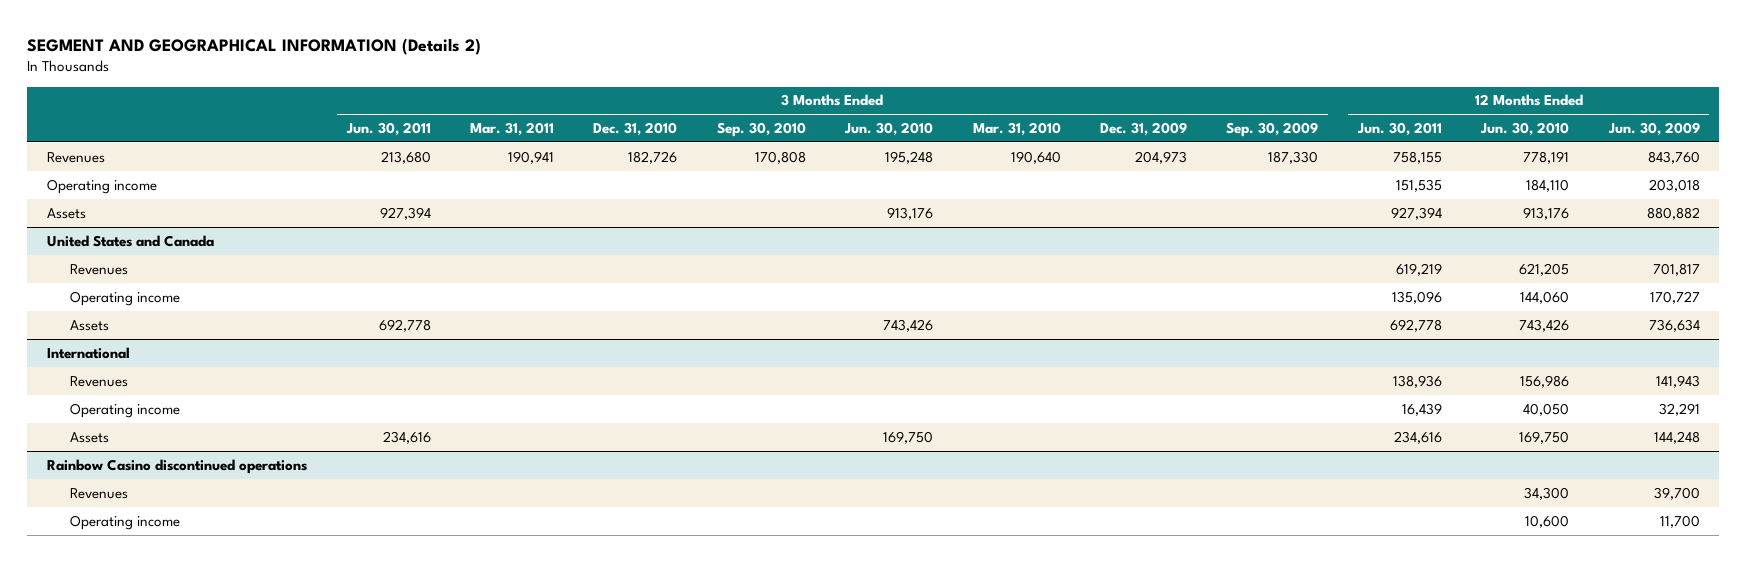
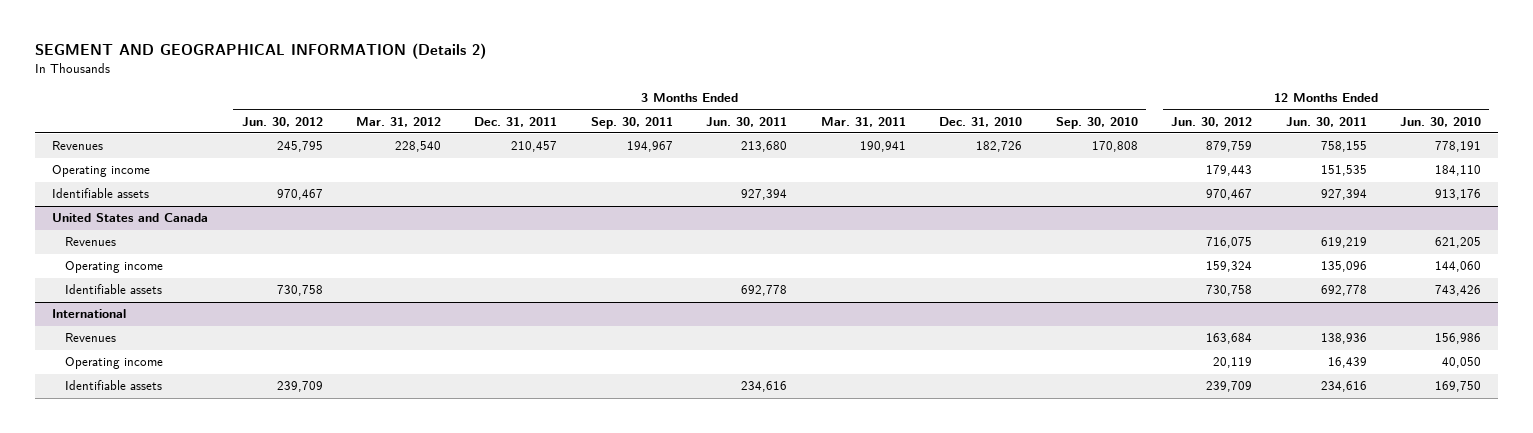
- | 3 Months Ended Jun. 30, 2011 | 3 Months Ended Mar. 31, 2011 | 3 Months Ended Dec. 31, 2010 | 3 Months Ended Sep. 30, 2010 | 3 Months Ended Jun. 30, 2010 | 3 Months Ended Mar. 31, 2010 | 3 Months Ended Dec. 31, 2009 | 3 Months Ended Sep. 30, 2009 | 12 Months Ended Jun. 30, 2011 | 12 Months Ended Jun. 30, 2010 | 12 Months Ended Jun. 30, 2009
+ | 3 Months Ended Jun. 30, 2012 | 3 Months Ended Mar. 31, 2012 | 3 Months Ended Dec. 31, 2011 | 3 Months Ended Sep. 30, 2011 | 3 Months Ended Jun. 30, 2011 | 3 Months Ended Mar. 31, 2011 | 3 Months Ended Dec. 31, 2010 | 3 Months Ended Sep. 30, 2010 | 12 Months Ended Jun. 30, 2012 | 12 Months Ended Jun. 30, 2011 | 12 Months Ended Jun. 30, 2010
- Assets | 927,394 | | | | 913,176 | | | | 927,394 | 913,176 | 880,882
+ Identifiable assets | 970,467 | | | | 927,394 | | | | 970,467 | 927,394 | 913,176
@ United States and Canada
- Assets | 692,778 | | | | 743,426 | | | | 692,778 | 743,426 | 736,634
+ Identifiable assets | 730,758 | | | | 692,778 | | | | 730,758 | 692,778 | 743,426
@ International
- Assets | 234,616 | | | | 169,750 | | | | 234,616 | 169,750 | 144,248
- Rainbow Casino discontinued operations
- Revenues | | | | | | | | | | 34,300 | 39,700
- Operating income | | | | | | | | | | 10,600 | 11,700
@ International
+ Identifiable assets | 239,709 | | | | 234,616 | | | | 239,709 | 234,616 | 169,750

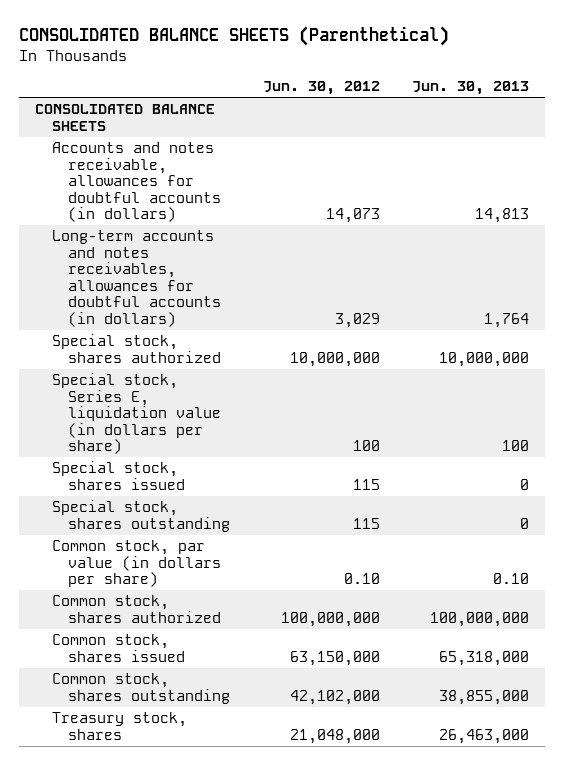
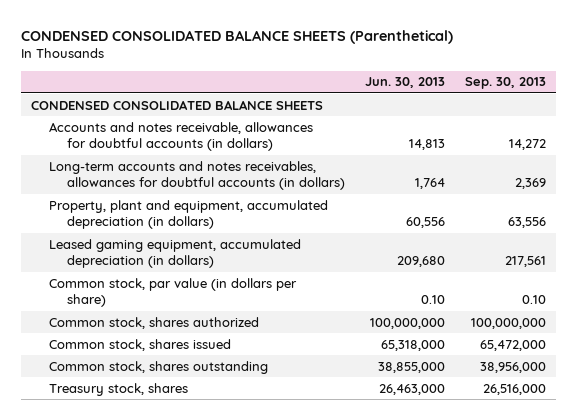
- CONSOLIDATED BALANCE SHEETS (Parenthetical)
+ CONDENSED CONSOLIDATED BALANCE SHEETS (Parenthetical)
- | Jun. 30, 2012 | Jun. 30, 2013
+ | Jun. 30, 2013 | Sep. 30, 2013
- CONSOLIDATED BALANCE SHEETS
+ CONDENSED CONSOLIDATED BALANCE SHEETS
- Special stock, shares authorized | 10,000,000 | 10,000,000
- Special stock, Series E, liquidation value (in dollars per share) | 100 | 100
- Special stock, shares issued | 115 | 0
- Special stock, shares outstanding | 115 | 0
+ Property, plant and equipment, accumulated depreciation (in dollars) | 60,556 | 63,556
+ Leased gaming equipment, accumulated depreciation (in dollars) | 209,680 | 217,561

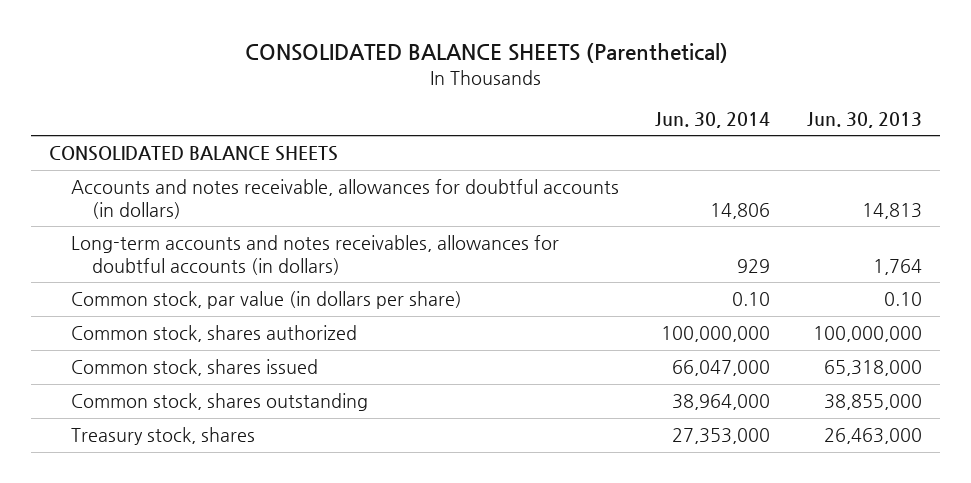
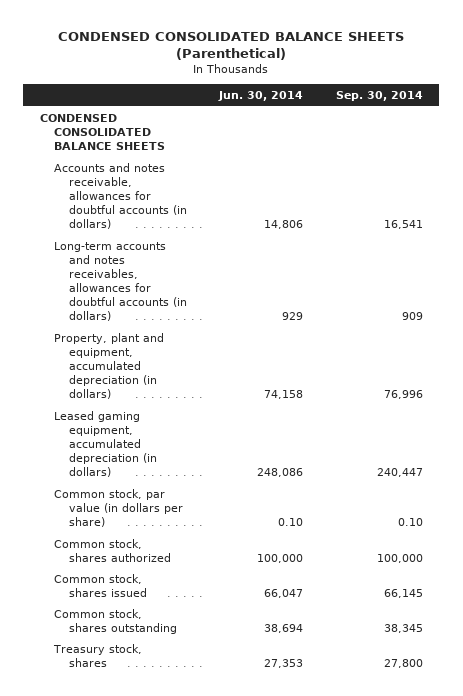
- CONSOLIDATED BALANCE SHEETS (Parenthetical)
+ CONDENSED CONSOLIDATED BALANCE SHEETS (Parenthetical)
- | Jun. 30, 2014 | Jun. 30, 2013
+ | Jun. 30, 2014 | Sep. 30, 2014
- CONSOLIDATED BALANCE SHEETS
+ CONDENSED CONSOLIDATED BALANCE SHEETS
+ Property, plant and equipment, accumulated depreciation (in dollars) | 74,158 | 76,996
+ Leased gaming equipment, accumulated depreciation (in dollars) | 248,086 | 240,447
- Common stock, shares authorized | 100,000,000 | 100,000,000
- Common stock, shares issued | 66,047,000 | 65,318,000
- Common stock, shares outstanding | 38,964,000 | 38,855,000
- Treasury stock, shares | 27,353,000 | 26,463,000
+ Common stock, shares authorized | 100,000 | 100,000
+ Common stock, shares issued | 66,047 | 66,145
+ Common stock, shares outstanding | 38,694 | 38,345
+ Treasury stock, shares | 27,353 | 27,800

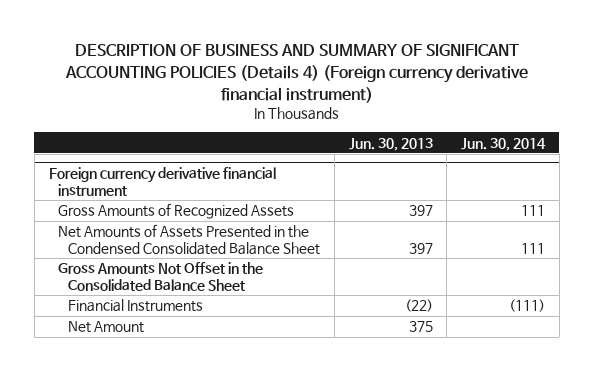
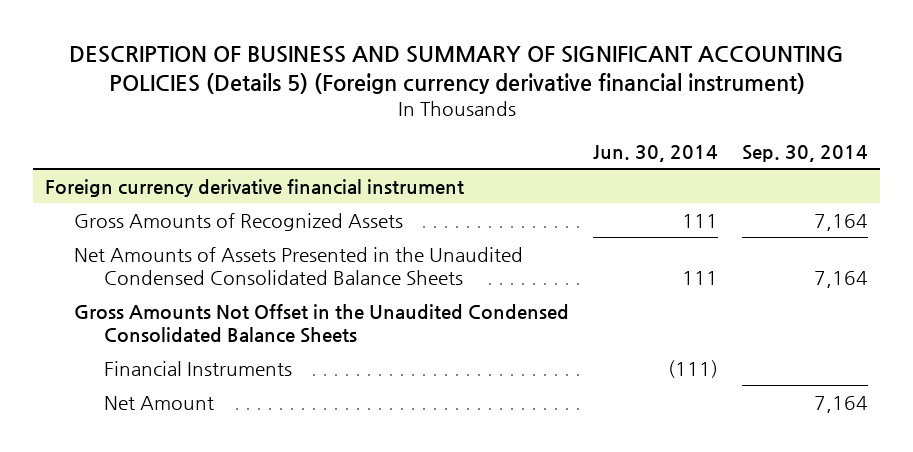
- DESCRIPTION OF BUSINESS AND SUMMARY OF SIGNIFICANT ACCOUNTING POLICIES (Details 4) (Foreign currency derivative financial instrument)
+ DESCRIPTION OF BUSINESS AND SUMMARY OF SIGNIFICANT ACCOUNTING POLICIES (Details 5) (Foreign currency derivative financial instrument)
- | Jun. 30, 2013 | Jun. 30, 2014
+ | Jun. 30, 2014 | Sep. 30, 2014
@ Foreign currency derivative financial instrument
- Net Amounts of Assets Presented in the Condensed Consolidated Balance Sheet | 397 | 111
- Gross Amounts Not Offset in the Consolidated Balance Sheet
+ Net Amounts of Assets Presented in the Unaudited Condensed Consolidated Balance Sheets | 111 | 7,164
+ Gross Amounts Not Offset in the Unaudited Condensed Consolidated Balance Sheets

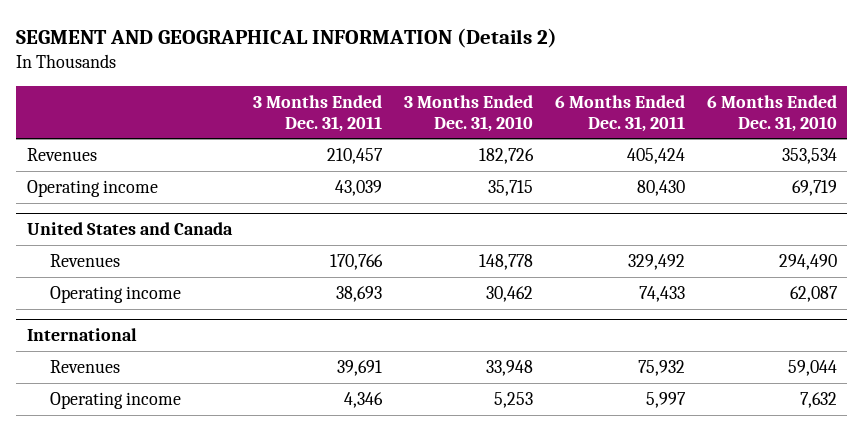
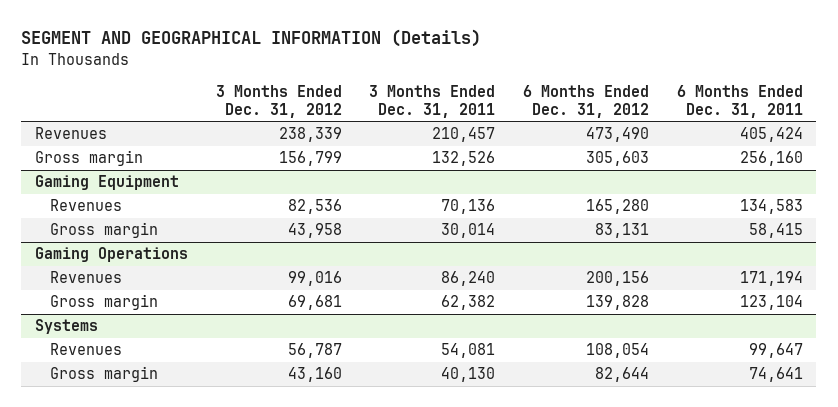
- SEGMENT AND GEOGRAPHICAL INFORMATION (Details 2)
+ SEGMENT AND GEOGRAPHICAL INFORMATION (Details)
- | 3 Months Ended Dec. 31, 2011 | 3 Months Ended Dec. 31, 2010 | 6 Months Ended Dec. 31, 2011 | 6 Months Ended Dec. 31, 2010
+ | 3 Months Ended Dec. 31, 2012 | 3 Months Ended Dec. 31, 2011 | 6 Months Ended Dec. 31, 2012 | 6 Months Ended Dec. 31, 2011
- Operating income | 43,039 | 35,715 | 80,430 | 69,719
- United States and Canada
- Revenues | 170,766 | 148,778 | 329,492 | 294,490
- Operating income | 38,693 | 30,462 | 74,433 | 62,087
- International
- Revenues | 39,691 | 33,948 | 75,932 | 59,044
- Operating income | 4,346 | 5,253 | 5,997 | 7,632
+ Gross margin | 156,799 | 132,526 | 305,603 | 256,160
+ Gaming Equipment
+ Revenues | 82,536 | 70,136 | 165,280 | 134,583
+ Gross margin | 43,958 | 30,014 | 83,131 | 58,415
+ Gaming Operations
+ Revenues | 99,016 | 86,240 | 200,156 | 171,194
+ Gross margin | 69,681 | 62,382 | 139,828 | 123,104
+ Systems
+ Revenues | 56,787 | 54,081 | 108,054 | 99,647
+ Gross margin | 43,160 | 40,130 | 82,644 | 74,641

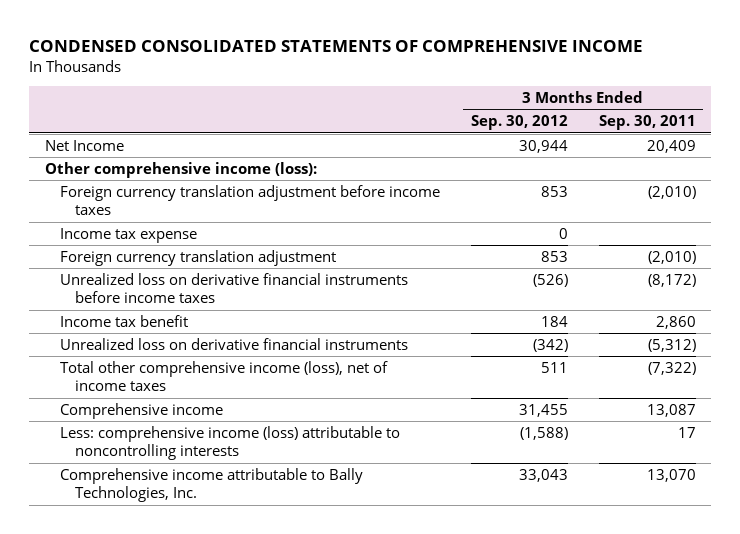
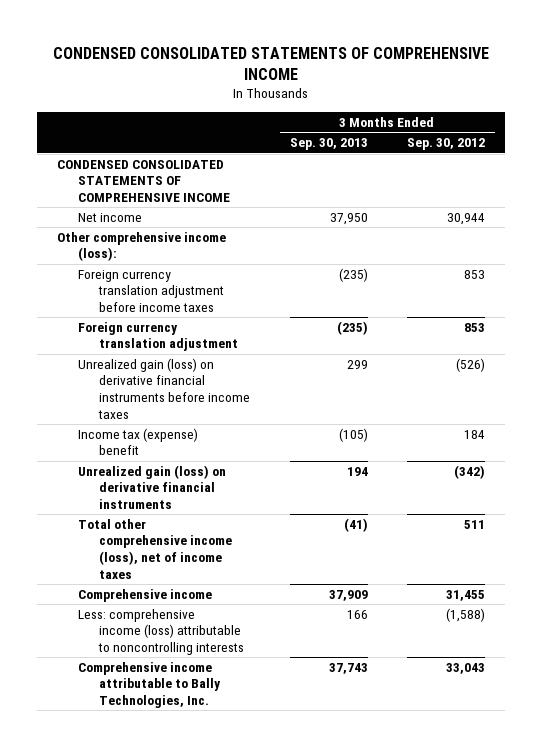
- | 3 Months Ended Sep. 30, 2012 | 3 Months Ended Sep. 30, 2011
+ | 3 Months Ended Sep. 30, 2013 | 3 Months Ended Sep. 30, 2012
- Net Income | 30,944 | 20,409
+ CONDENSED CONSOLIDATED STATEMENTS OF COMPREHENSIVE INCOME
+ Net income | 37,950 | 30,944
- Income tax expense | 0 |
- Unrealized loss on derivative financial instruments before income taxes | (526) | (8,172)
- Income tax benefit | 184 | 2,860
- Unrealized loss on derivative financial instruments | (342) | (5,312)
+ Unrealized gain (loss) on derivative financial instruments before income taxes | 299 | (526)
+ Income tax (expense) benefit | (105) | 184
+ Unrealized gain (loss) on derivative financial instruments | 194 | (342)

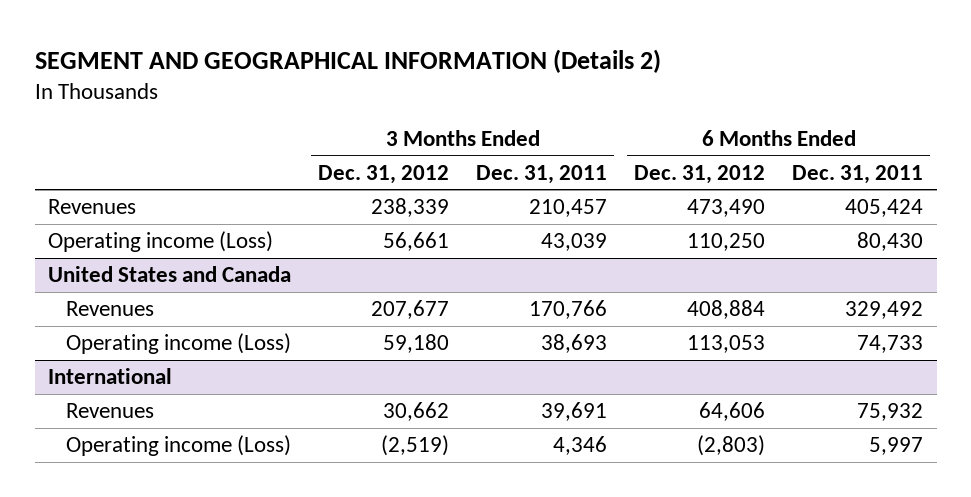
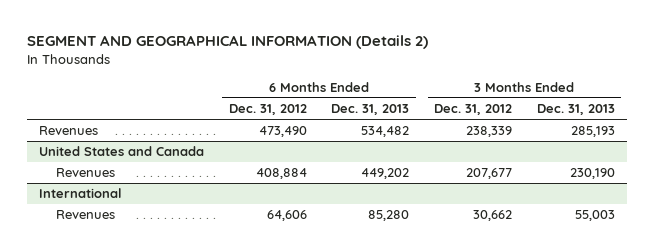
- | 3 Months Ended Dec. 31, 2012 | 3 Months Ended Dec. 31, 2011 | 6 Months Ended Dec. 31, 2012 | 6 Months Ended Dec. 31, 2011
+ | 6 Months Ended Dec. 31, 2012 | 6 Months Ended Dec. 31, 2013 | 3 Months Ended Dec. 31, 2012 | 3 Months Ended Dec. 31, 2013
- Operating income (Loss) | 56,661 | 43,039 | 110,250 | 80,430
@ United States and Canada
- Operating income (Loss) | 59,180 | 38,693 | 113,053 | 74,733
@ International
- Operating income (Loss) | (2,519) | 4,346 | (2,803) | 5,997

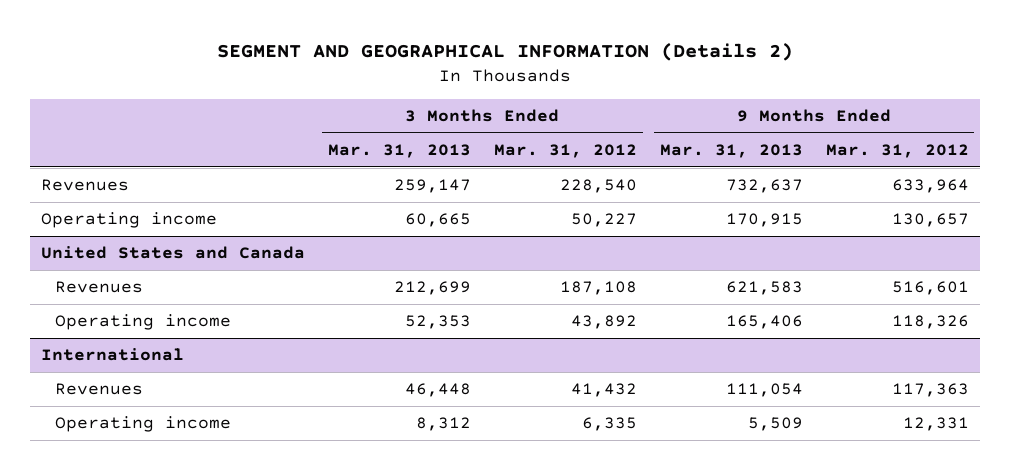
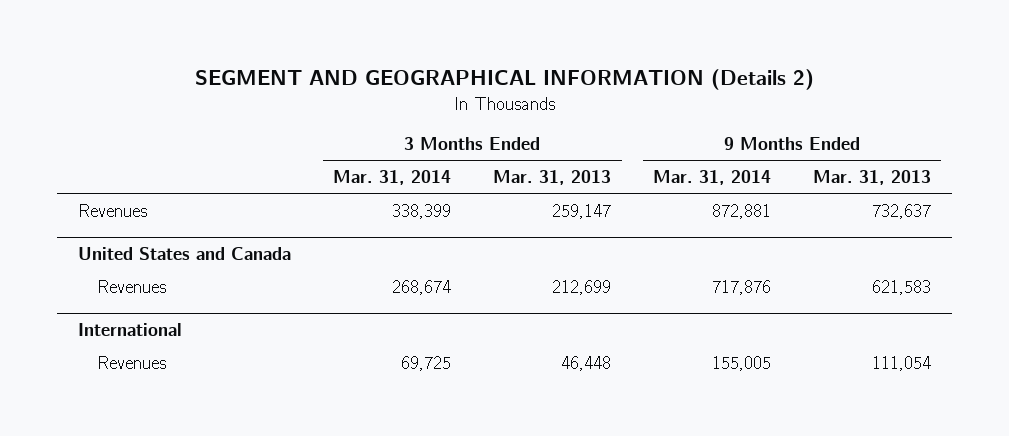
- | 3 Months Ended Mar. 31, 2013 | 3 Months Ended Mar. 31, 2012 | 9 Months Ended Mar. 31, 2013 | 9 Months Ended Mar. 31, 2012
+ | 3 Months Ended Mar. 31, 2014 | 3 Months Ended Mar. 31, 2013 | 9 Months Ended Mar. 31, 2014 | 9 Months Ended Mar. 31, 2013
- Operating income | 60,665 | 50,227 | 170,915 | 130,657
@ United States and Canada
- Operating income | 52,353 | 43,892 | 165,406 | 118,326
@ International
- Operating income | 8,312 | 6,335 | 5,509 | 12,331

